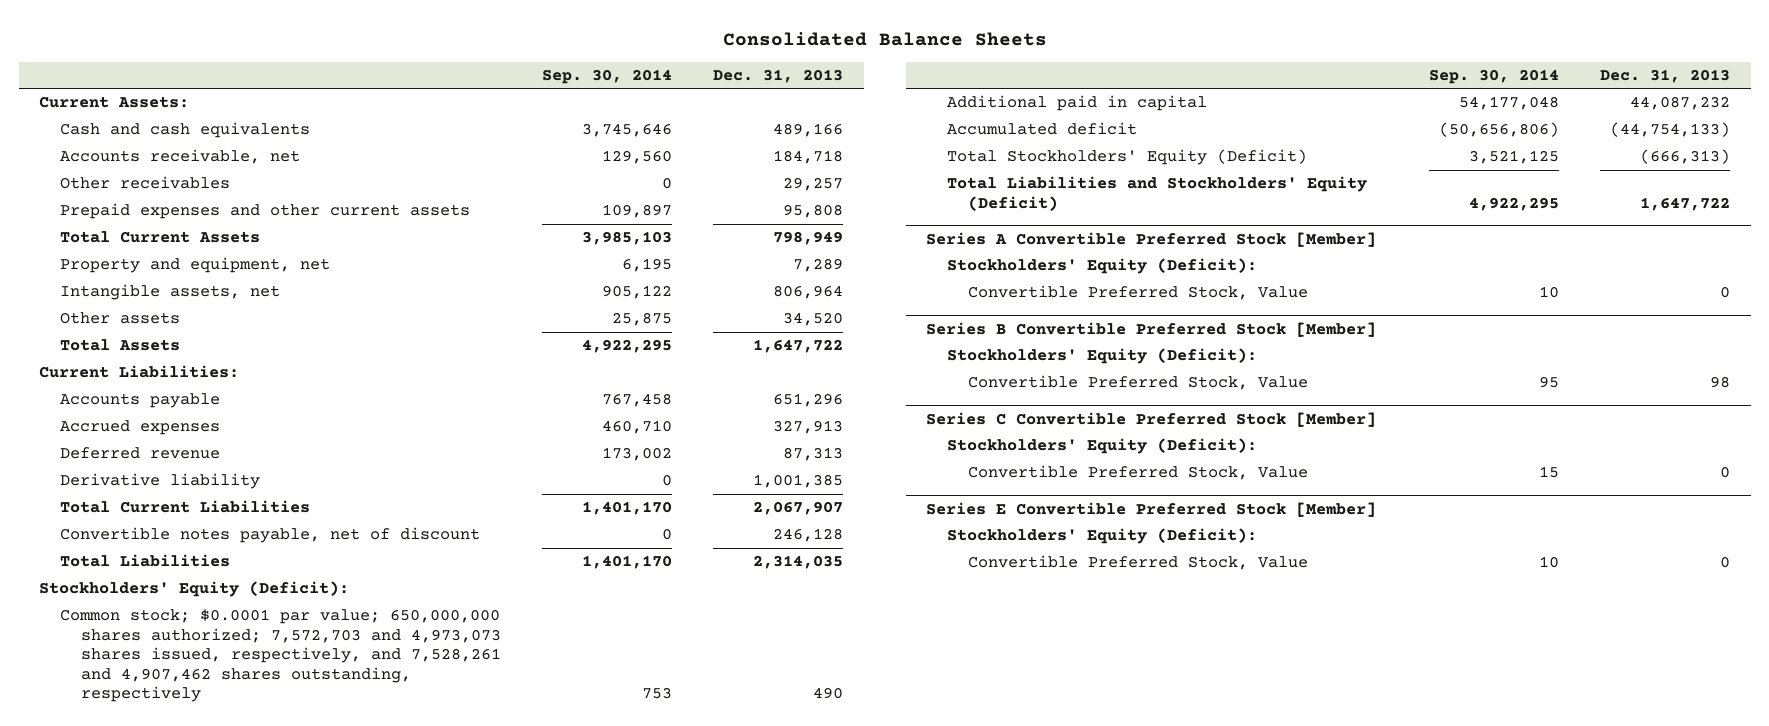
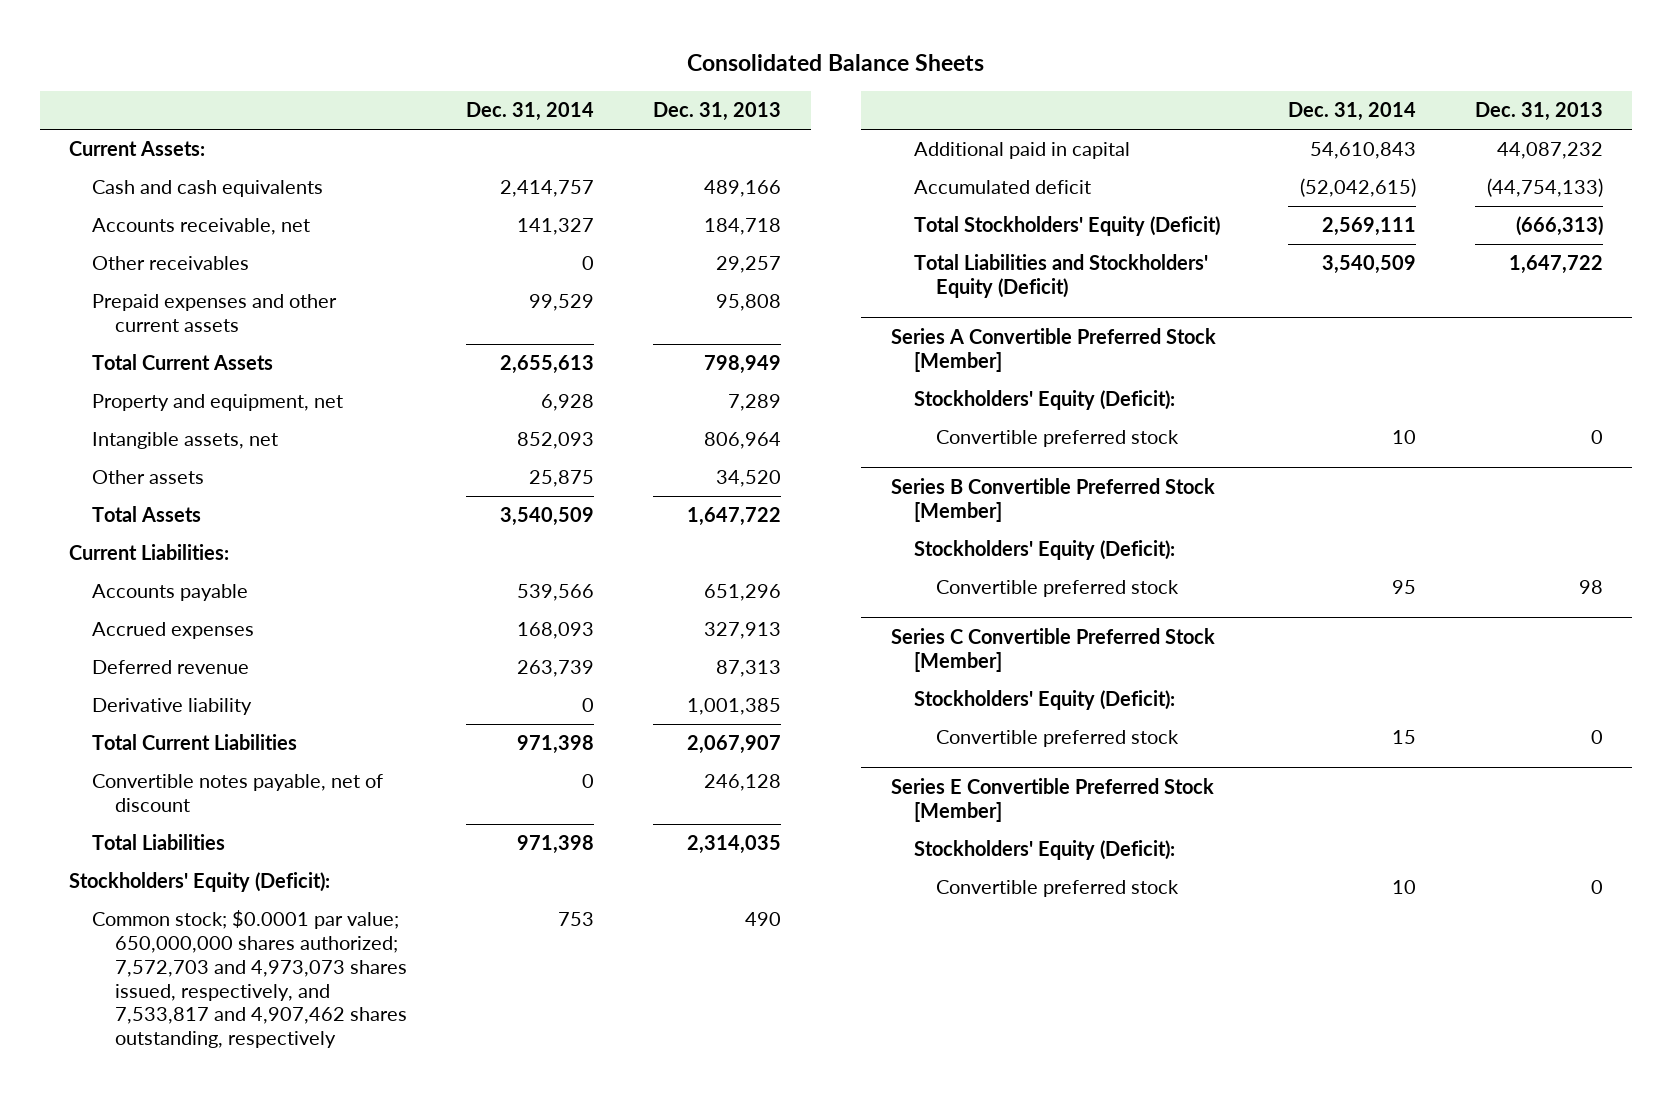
- | Sep. 30, 2014 | Dec. 31, 2013
+ | Dec. 31, 2014 | Dec. 31, 2013
- Common stock; $0.0001 par value; 650,000,000 shares authorized; 7,572,703 and 4,973,073 shares issued, respectively, and 7,528,261 and 4,907,462 shares outstanding, respectively | 753 | 490
+ Common stock; $0.0001 par value; 650,000,000 shares authorized; 7,572,703 and 4,973,073 shares issued, respectively, and 7,533,817 and 4,907,462 shares outstanding, respectively | 753 | 490
@ Series A Convertible Preferred Stock [Member]
- Convertible Preferred Stock, Value | 10 | 0
+ Convertible preferred stock | 10 | 0
@ Series B Convertible Preferred Stock [Member]
- Convertible Preferred Stock, Value | 95 | 98
+ Convertible preferred stock | 95 | 98
@ Series C Convertible Preferred Stock [Member]
- Convertible Preferred Stock, Value | 15 | 0
+ Convertible preferred stock | 15 | 0
@ Series E Convertible Preferred Stock [Member]
- Convertible Preferred Stock, Value | 10 | 0
+ Convertible preferred stock | 10 | 0

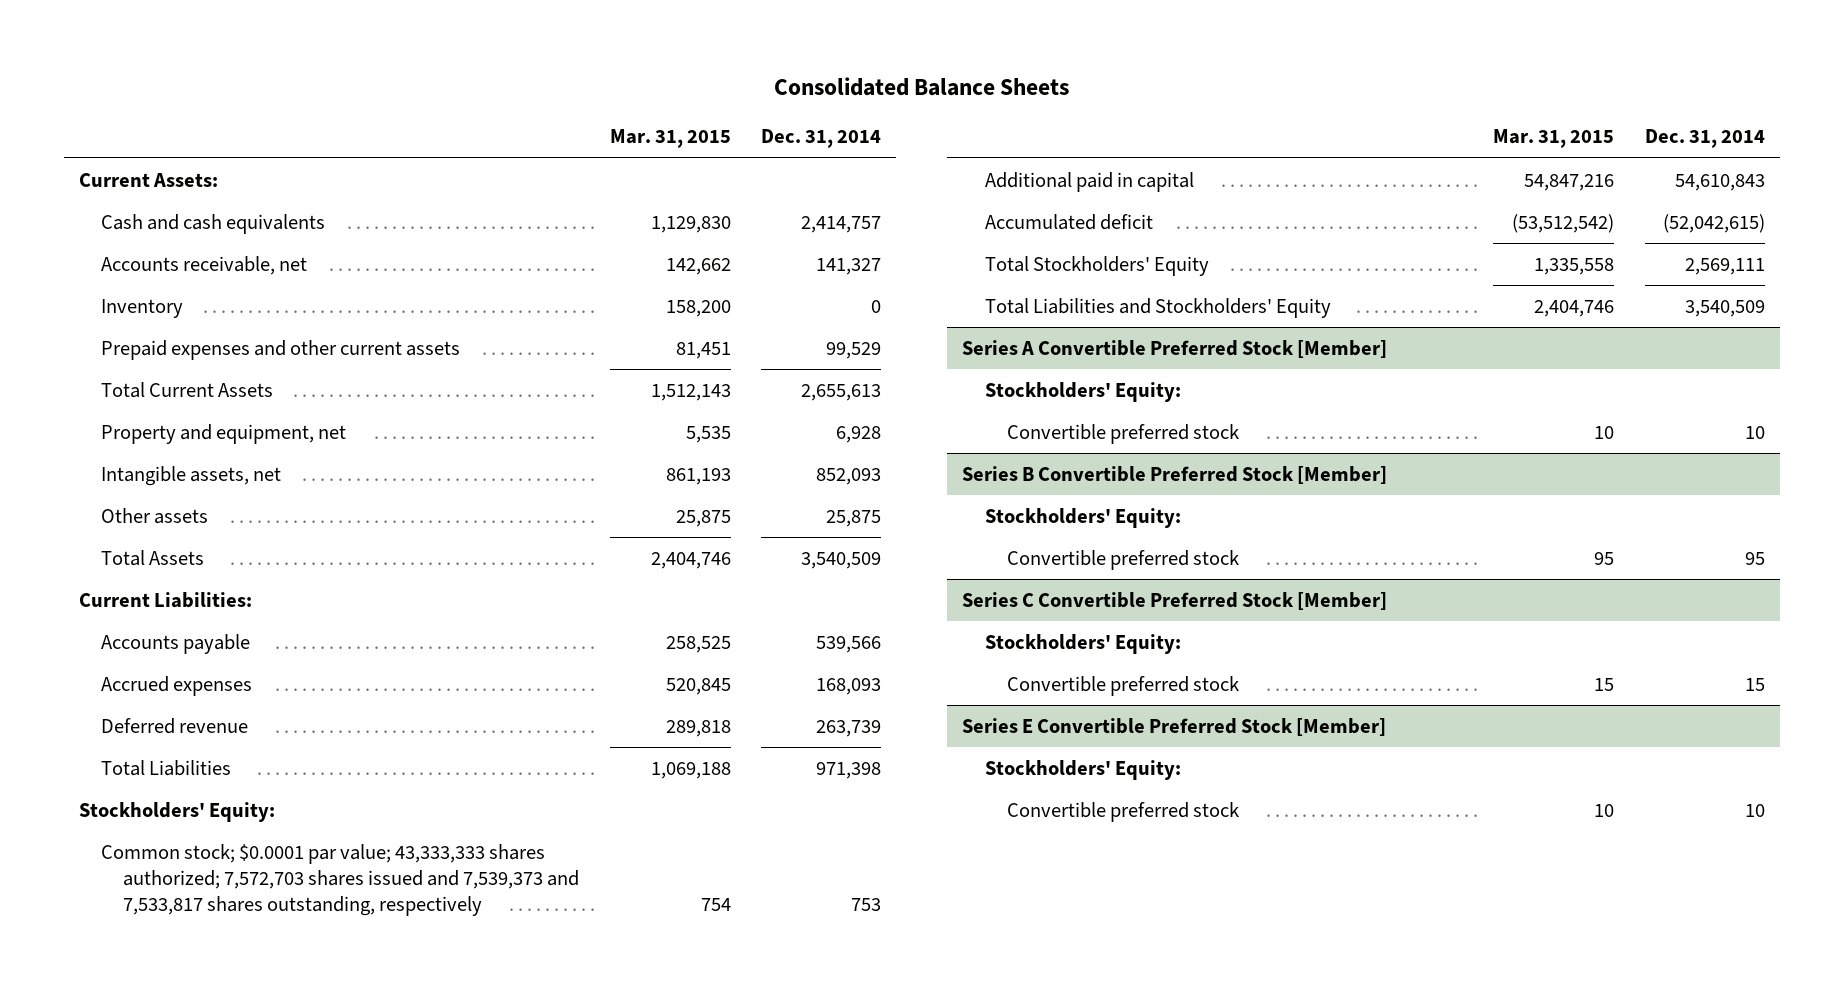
- | Dec. 31, 2014 | Dec. 31, 2013
+ | Mar. 31, 2015 | Dec. 31, 2014
- Other receivables | 0 | 29,257
+ Inventory | 158,200 | 0
- Derivative liability | 0 | 1,001,385
- Total Current Liabilities | 971,398 | 2,067,907
- Convertible notes payable, net of discount | 0 | 246,128
- Stockholders' Equity (Deficit):
- Common stock; $0.0001 par value; 650,000,000 shares authorized; 7,572,703 and 4,973,073 shares issued, respectively, and 7,533,817 and 4,907,462 shares outstanding, respectively | 753 | 490
+ Stockholders' Equity:
+ Common stock; $0.0001 par value; 43,333,333 shares authorized; 7,572,703 shares issued and 7,539,373 and 7,533,817 shares outstanding, respectively | 754 | 753
- Total Stockholders' Equity (Deficit) | 2,569,111 | (666,313)
- Total Liabilities and Stockholders' Equity (Deficit) | 3,540,509 | 1,647,722
+ Total Stockholders' Equity | 1,335,558 | 2,569,111
+ Total Liabilities and Stockholders' Equity | 2,404,746 | 3,540,509
@ Series A Convertible Preferred Stock [Member]
- Stockholders' Equity (Deficit):
+ Stockholders' Equity:
@ Series B Convertible Preferred Stock [Member]
- Stockholders' Equity (Deficit):
+ Stockholders' Equity:
@ Series C Convertible Preferred Stock [Member]
- Stockholders' Equity (Deficit):
+ Stockholders' Equity:
@ Series E Convertible Preferred Stock [Member]
- Stockholders' Equity (Deficit):
+ Stockholders' Equity:

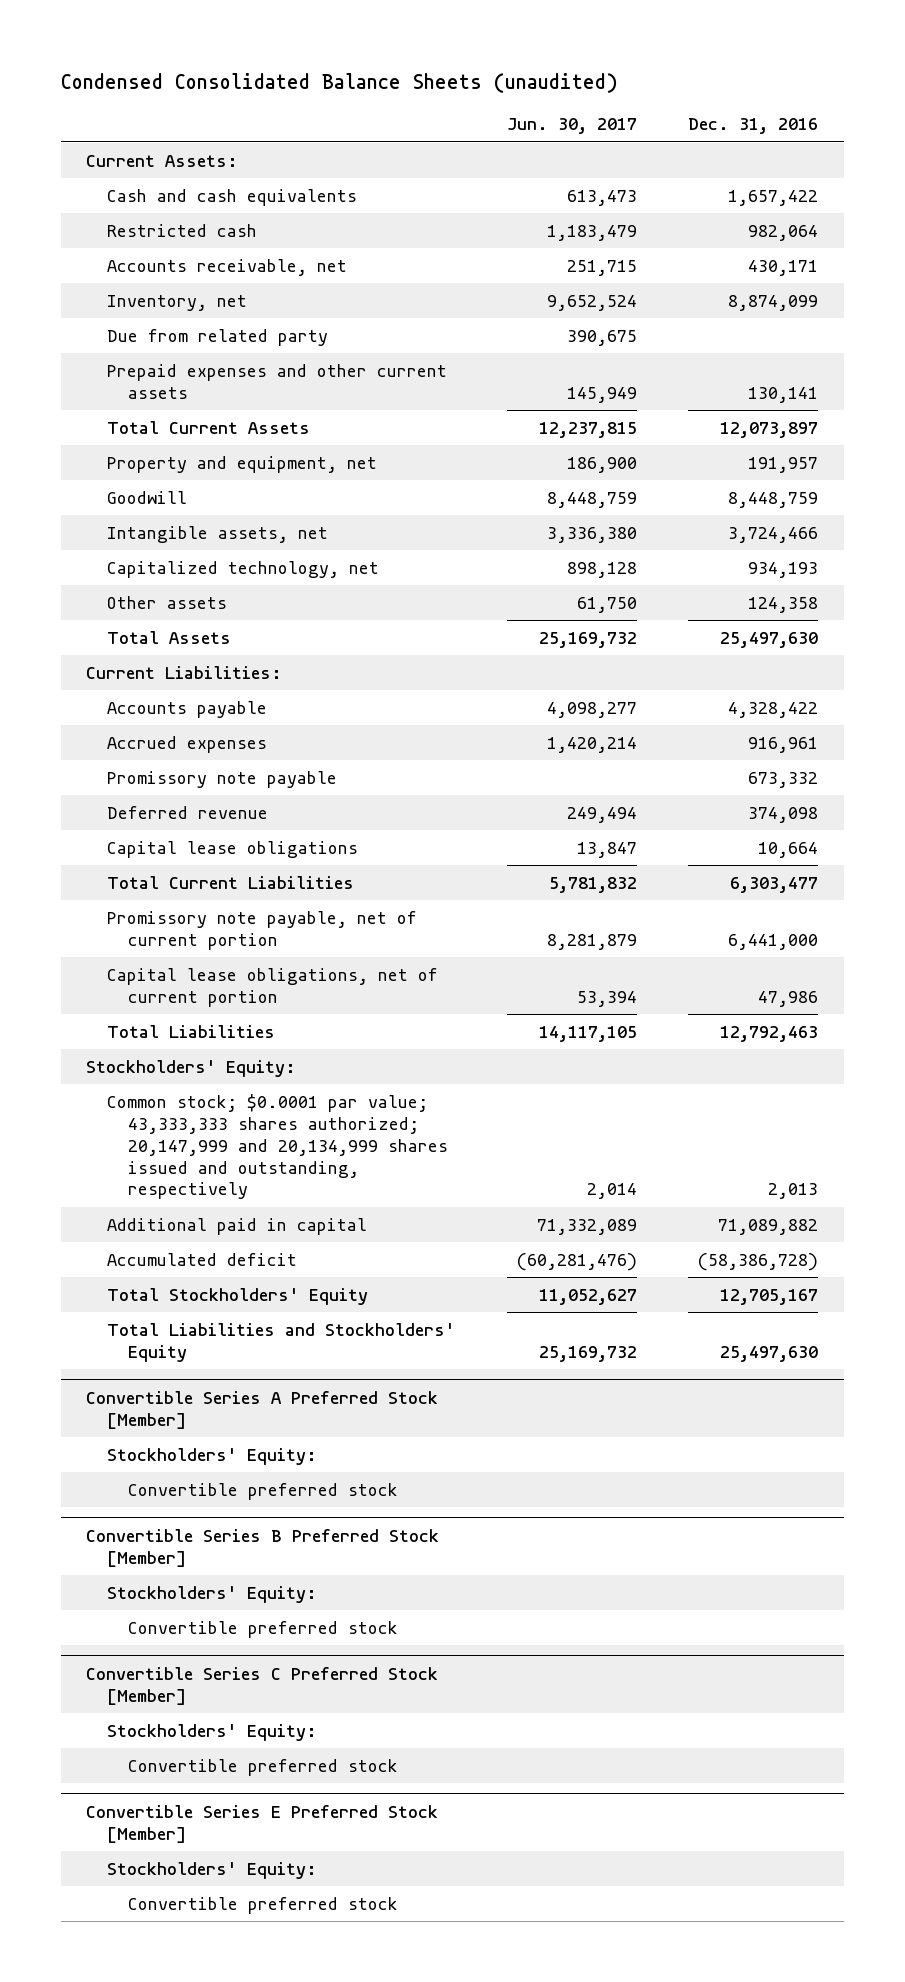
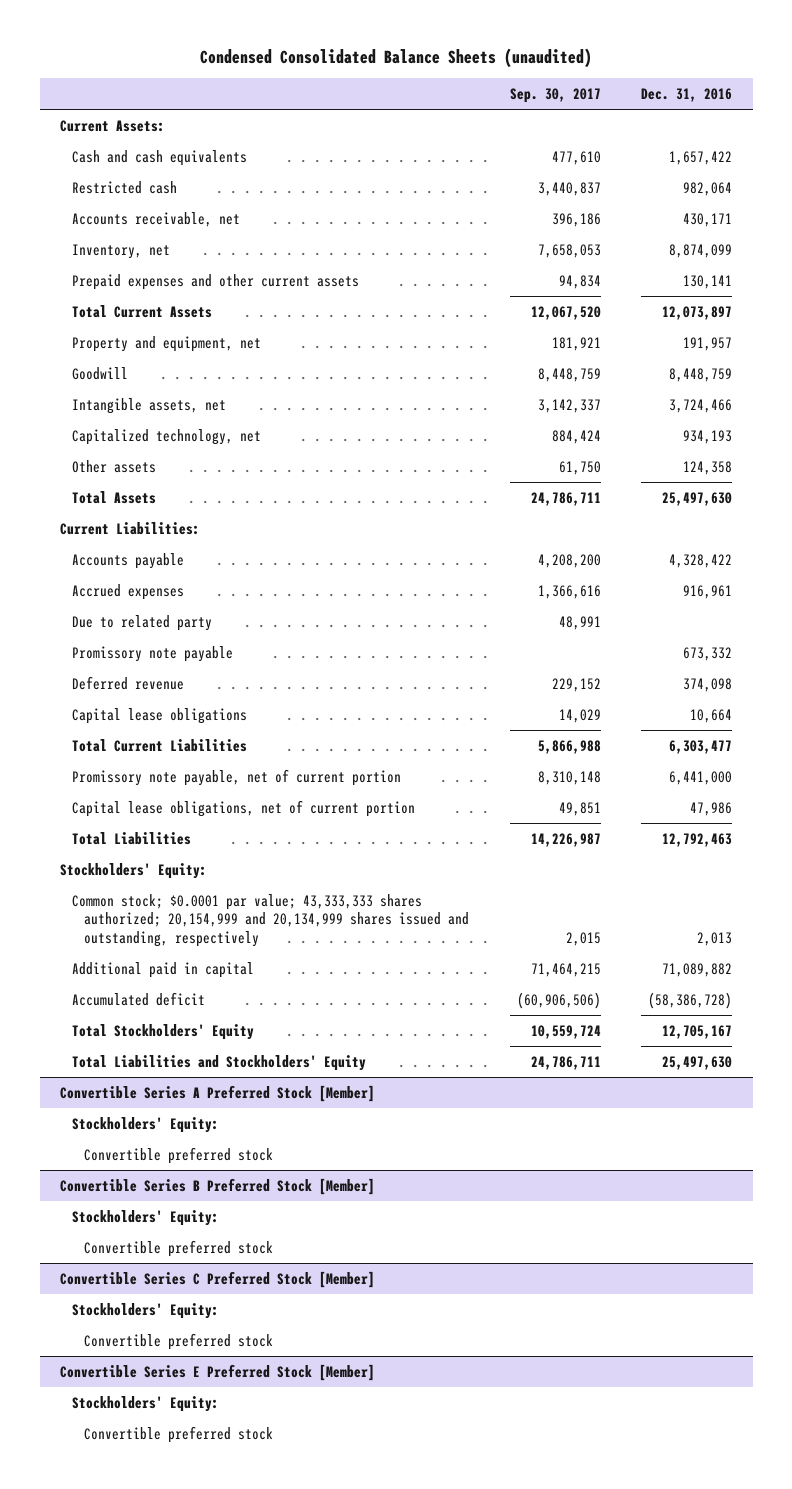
- | Jun. 30, 2017 | Dec. 31, 2016
+ | Sep. 30, 2017 | Dec. 31, 2016
- Due from related party | 390,675 |
+ Due to related party | 48,991 |
- Common stock; $0.0001 par value; 43,333,333 shares authorized; 20,147,999 and 20,134,999 shares issued and outstanding, respectively | 2,014 | 2,013
+ Common stock; $0.0001 par value; 43,333,333 shares authorized; 20,154,999 and 20,134,999 shares issued and outstanding, respectively | 2,015 | 2,013

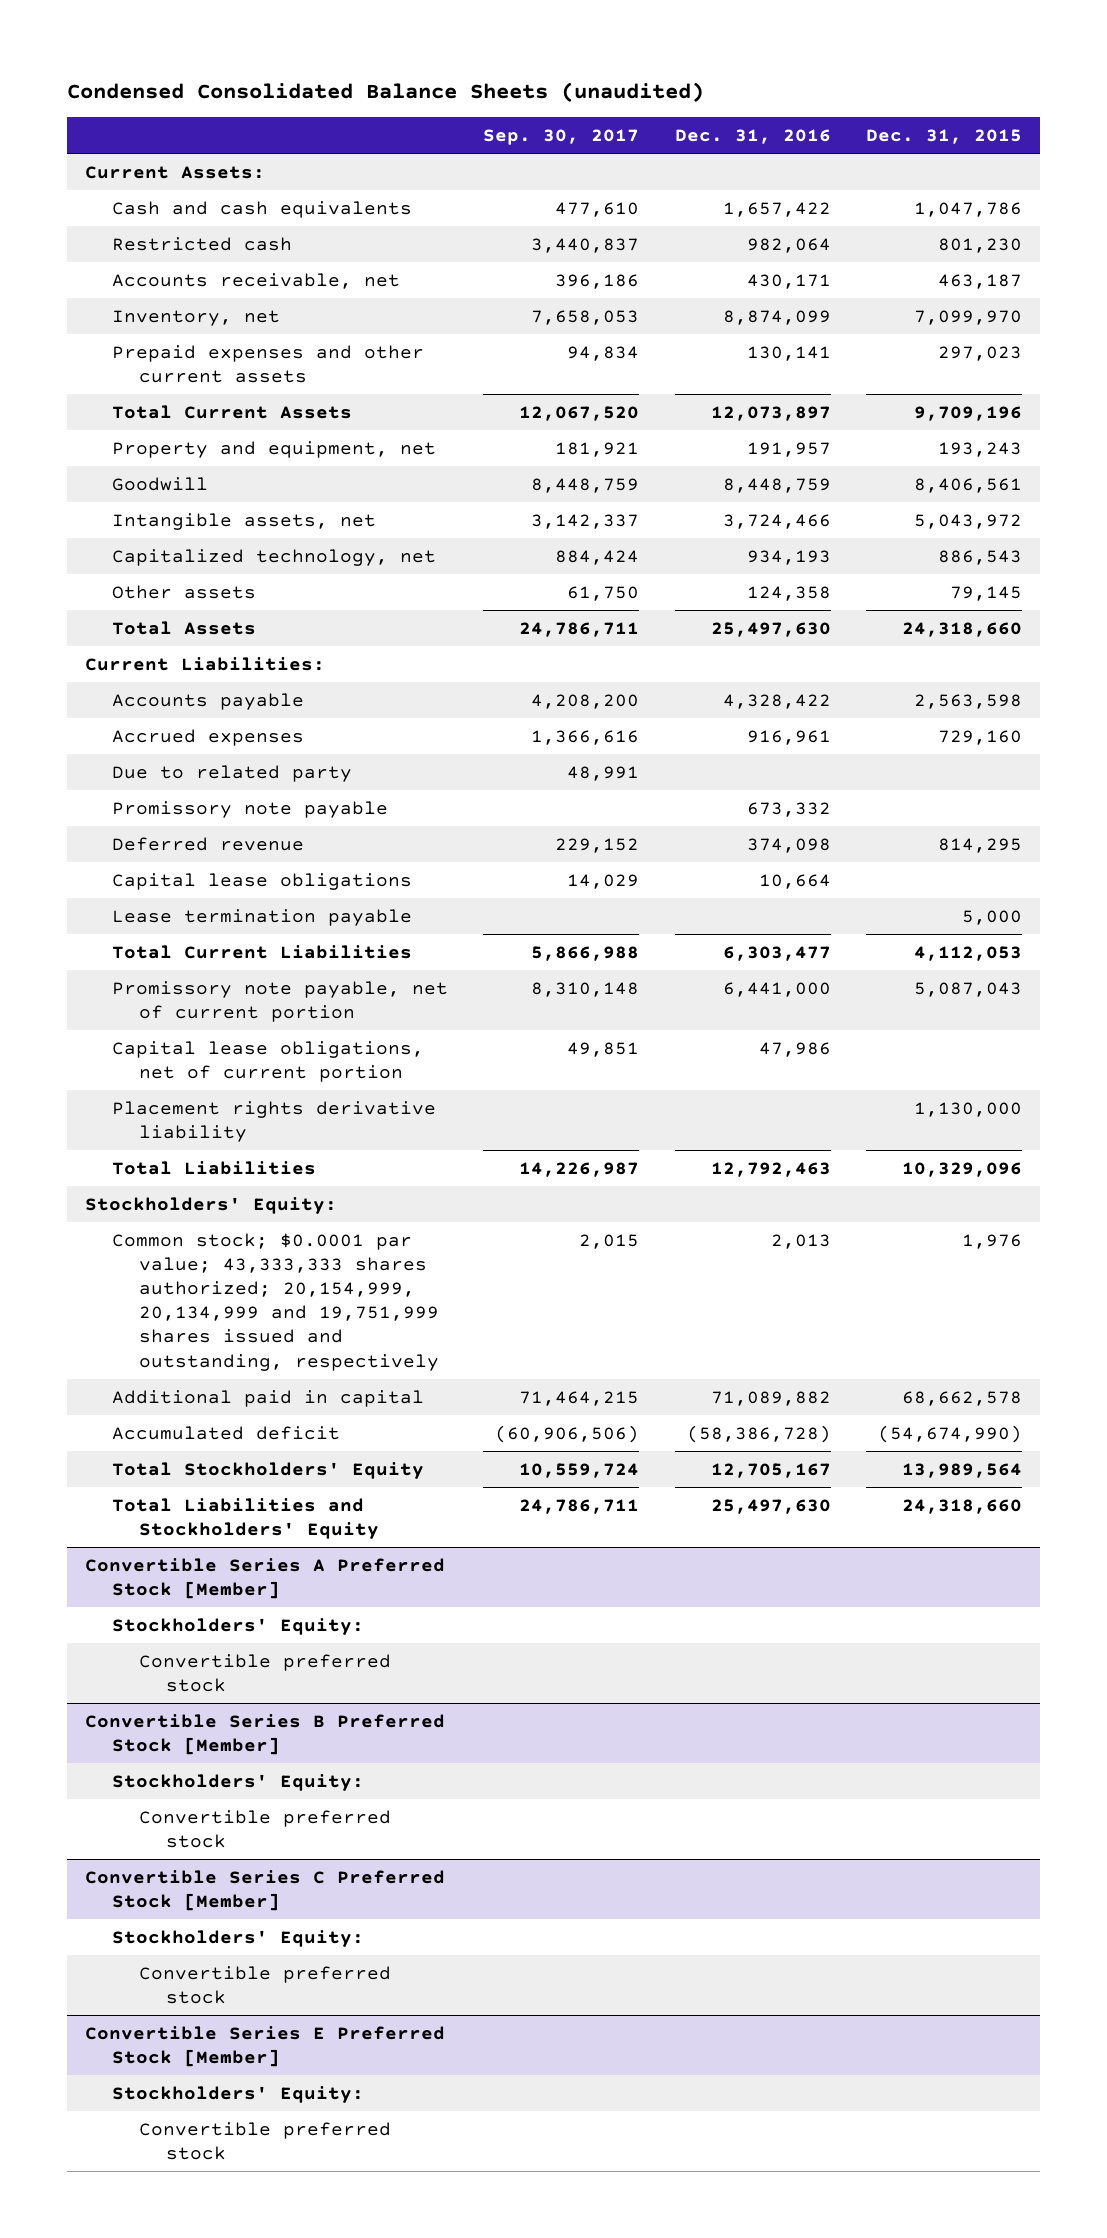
- | Sep. 30, 2017 | Dec. 31, 2016
+ | Sep. 30, 2017 | Dec. 31, 2016 | Dec. 31, 2015
+ Lease termination payable | | | 5,000
+ Placement rights derivative liability | | | 1,130,000
- Common stock; $0.0001 par value; 43,333,333 shares authorized; 20,154,999 and 20,134,999 shares issued and outstanding, respectively | 2,015 | 2,013
+ Common stock; $0.0001 par value; 43,333,333 shares authorized; 20,154,999, 20,134,999 and 19,751,999 shares issued and outstanding, respectively | 2,015 | 2,013 | 1,976

